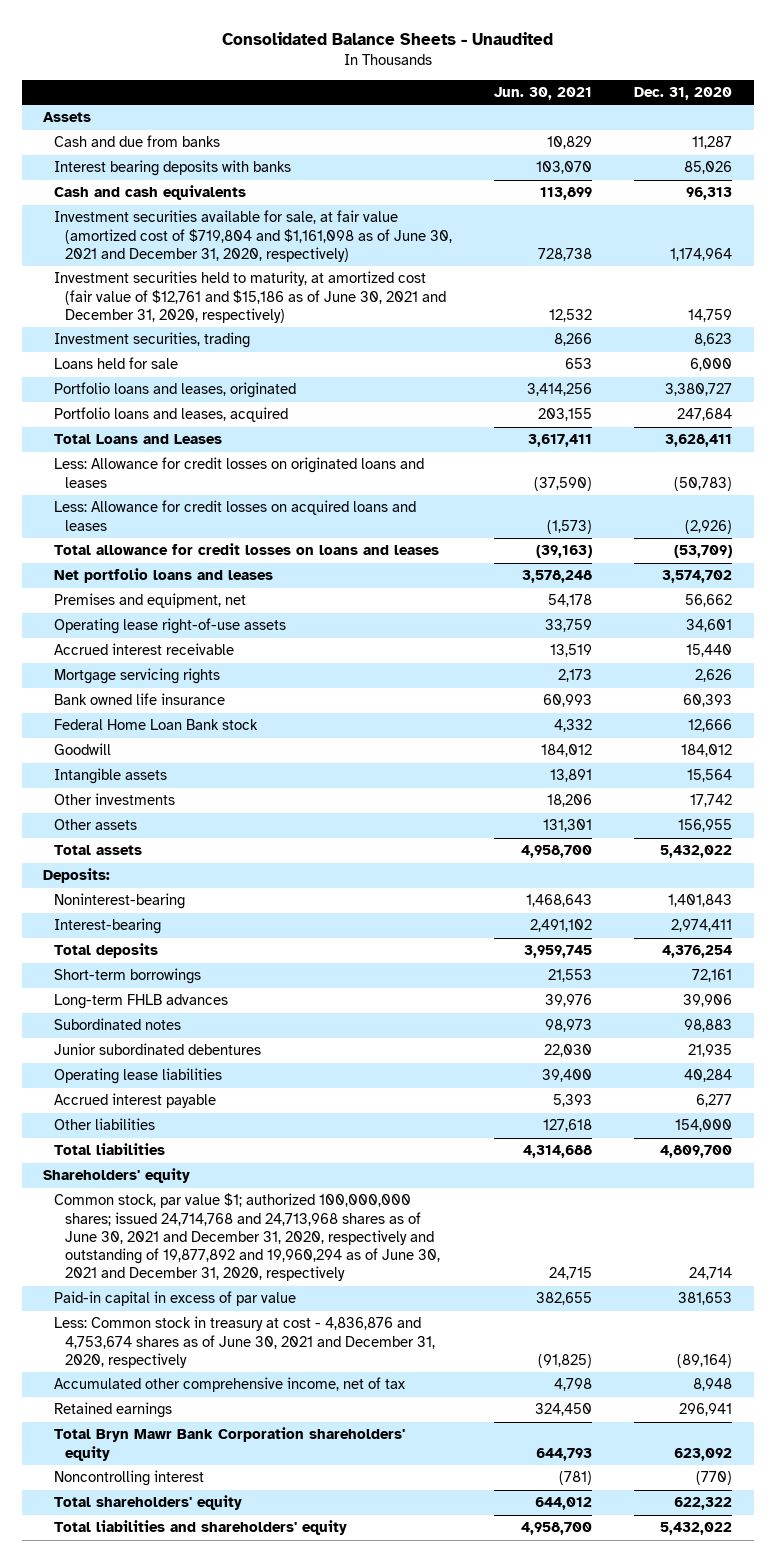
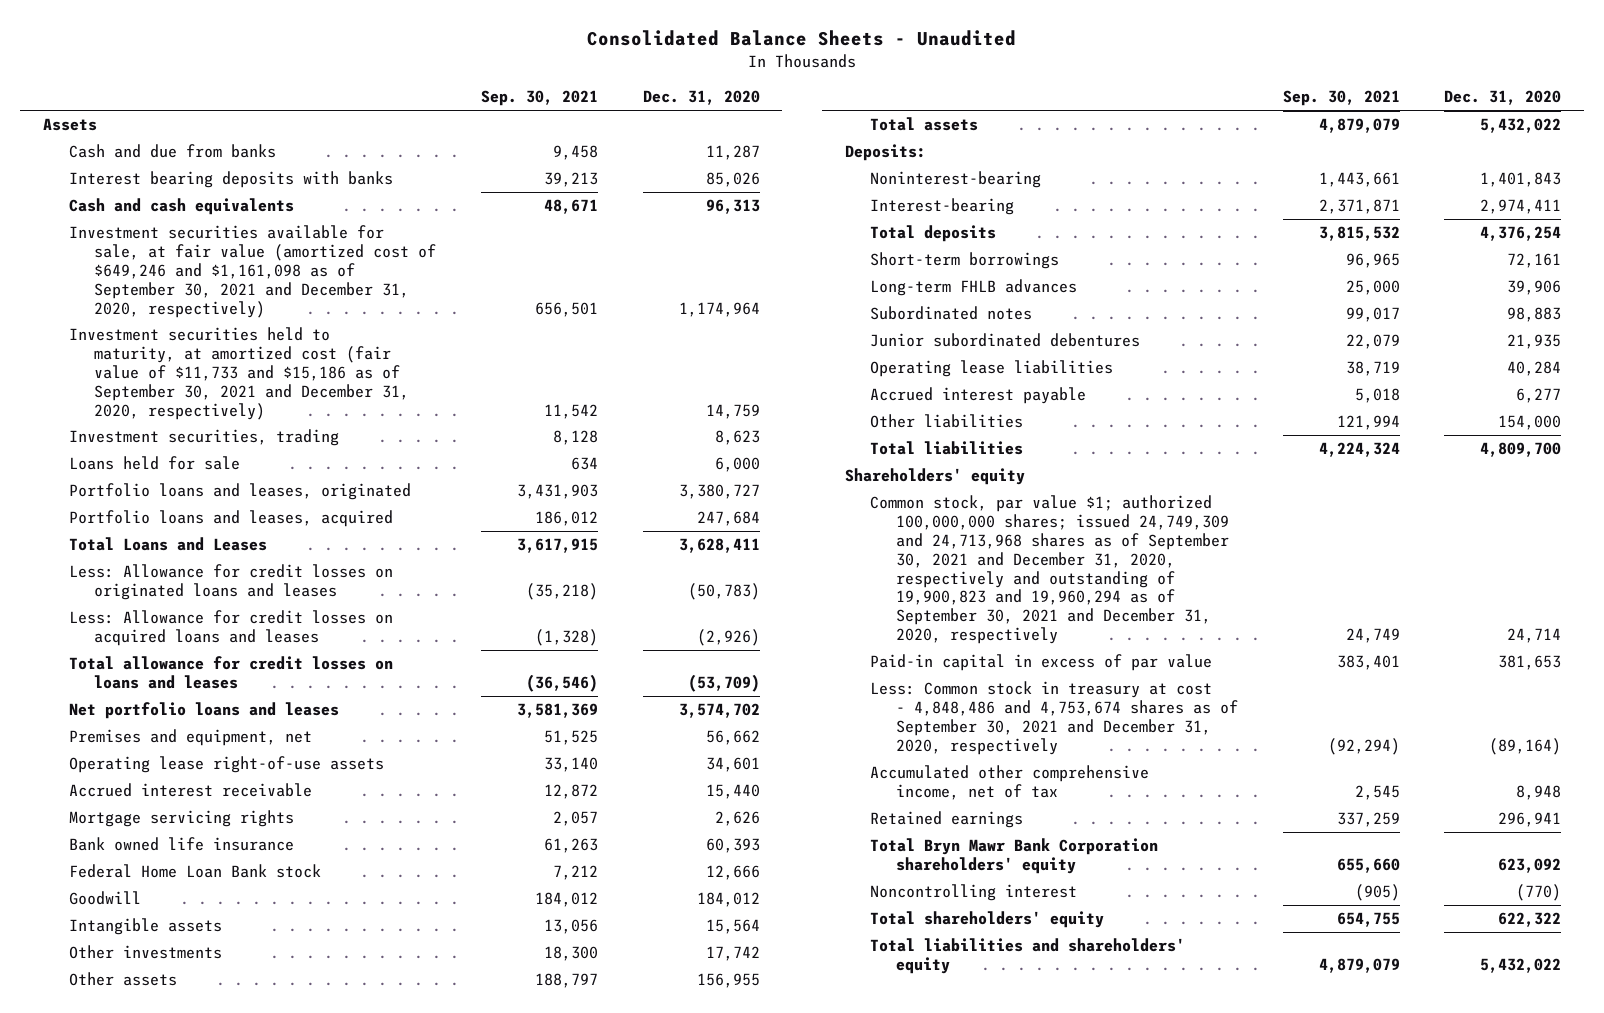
- | Jun. 30, 2021 | Dec. 31, 2020
+ | Sep. 30, 2021 | Dec. 31, 2020
- Investment securities available for sale, at fair value (amortized cost of $719,804 and $1,161,098 as of June 30, 2021 and December 31, 2020, respectively) | 728,738 | 1,174,964
- Investment securities held to maturity, at amortized cost (fair value of $12,761 and $15,186 as of June 30, 2021 and December 31, 2020, respectively) | 12,532 | 14,759
+ Investment securities available for sale, at fair value (amortized cost of $649,246 and $1,161,098 as of September 30, 2021 and December 31, 2020, respectively) | 656,501 | 1,174,964
+ Investment securities held to maturity, at amortized cost (fair value of $11,733 and $15,186 as of September 30, 2021 and December 31, 2020, respectively) | 11,542 | 14,759
- Common stock, par value $1; authorized 100,000,000 shares; issued 24,714,768 and 24,713,968 shares as of June 30, 2021 and December 31, 2020, respectively and outstanding of 19,877,892 and 19,960,294 as of June 30, 2021 and December 31, 2020, respectively | 24,715 | 24,714
+ Common stock, par value $1; authorized 100,000,000 shares; issued 24,749,309 and 24,713,968 shares as of September 30, 2021 and December 31, 2020, respectively and outstanding of 19,900,823 and 19,960,294 as of September 30, 2021 and December 31, 2020, respectively | 24,749 | 24,714
- Less: Common stock in treasury at cost - 4,836,876 and 4,753,674 shares as of June 30, 2021 and December 31, 2020, respectively | (91,825) | (89,164)
+ Less: Common stock in treasury at cost - 4,848,486 and 4,753,674 shares as of September 30, 2021 and December 31, 2020, respectively | (92,294) | (89,164)

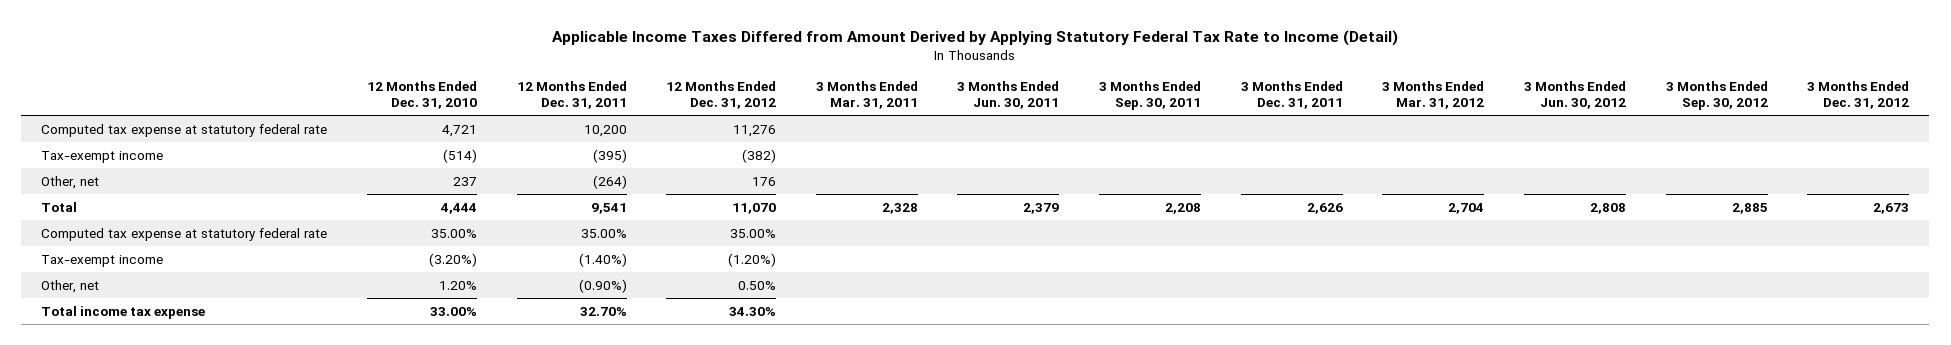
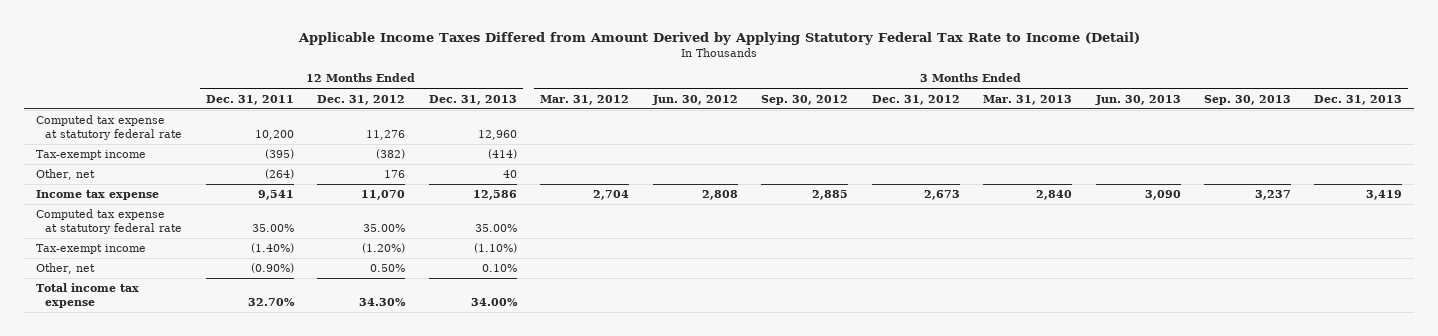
- | 12 Months Ended Dec. 31, 2010 | 12 Months Ended Dec. 31, 2011 | 12 Months Ended Dec. 31, 2012 | 3 Months Ended Mar. 31, 2011 | 3 Months Ended Jun. 30, 2011 | 3 Months Ended Sep. 30, 2011 | 3 Months Ended Dec. 31, 2011 | 3 Months Ended Mar. 31, 2012 | 3 Months Ended Jun. 30, 2012 | 3 Months Ended Sep. 30, 2012 | 3 Months Ended Dec. 31, 2012
+ | 12 Months Ended Dec. 31, 2011 | 12 Months Ended Dec. 31, 2012 | 12 Months Ended Dec. 31, 2013 | 3 Months Ended Mar. 31, 2012 | 3 Months Ended Jun. 30, 2012 | 3 Months Ended Sep. 30, 2012 | 3 Months Ended Dec. 31, 2012 | 3 Months Ended Mar. 31, 2013 | 3 Months Ended Jun. 30, 2013 | 3 Months Ended Sep. 30, 2013 | 3 Months Ended Dec. 31, 2013
- Total | 4,444 | 9,541 | 11,070 | 2,328 | 2,379 | 2,208 | 2,626 | 2,704 | 2,808 | 2,885 | 2,673
+ Income tax expense | 9,541 | 11,070 | 12,586 | 2,704 | 2,808 | 2,885 | 2,673 | 2,840 | 3,090 | 3,237 | 3,419

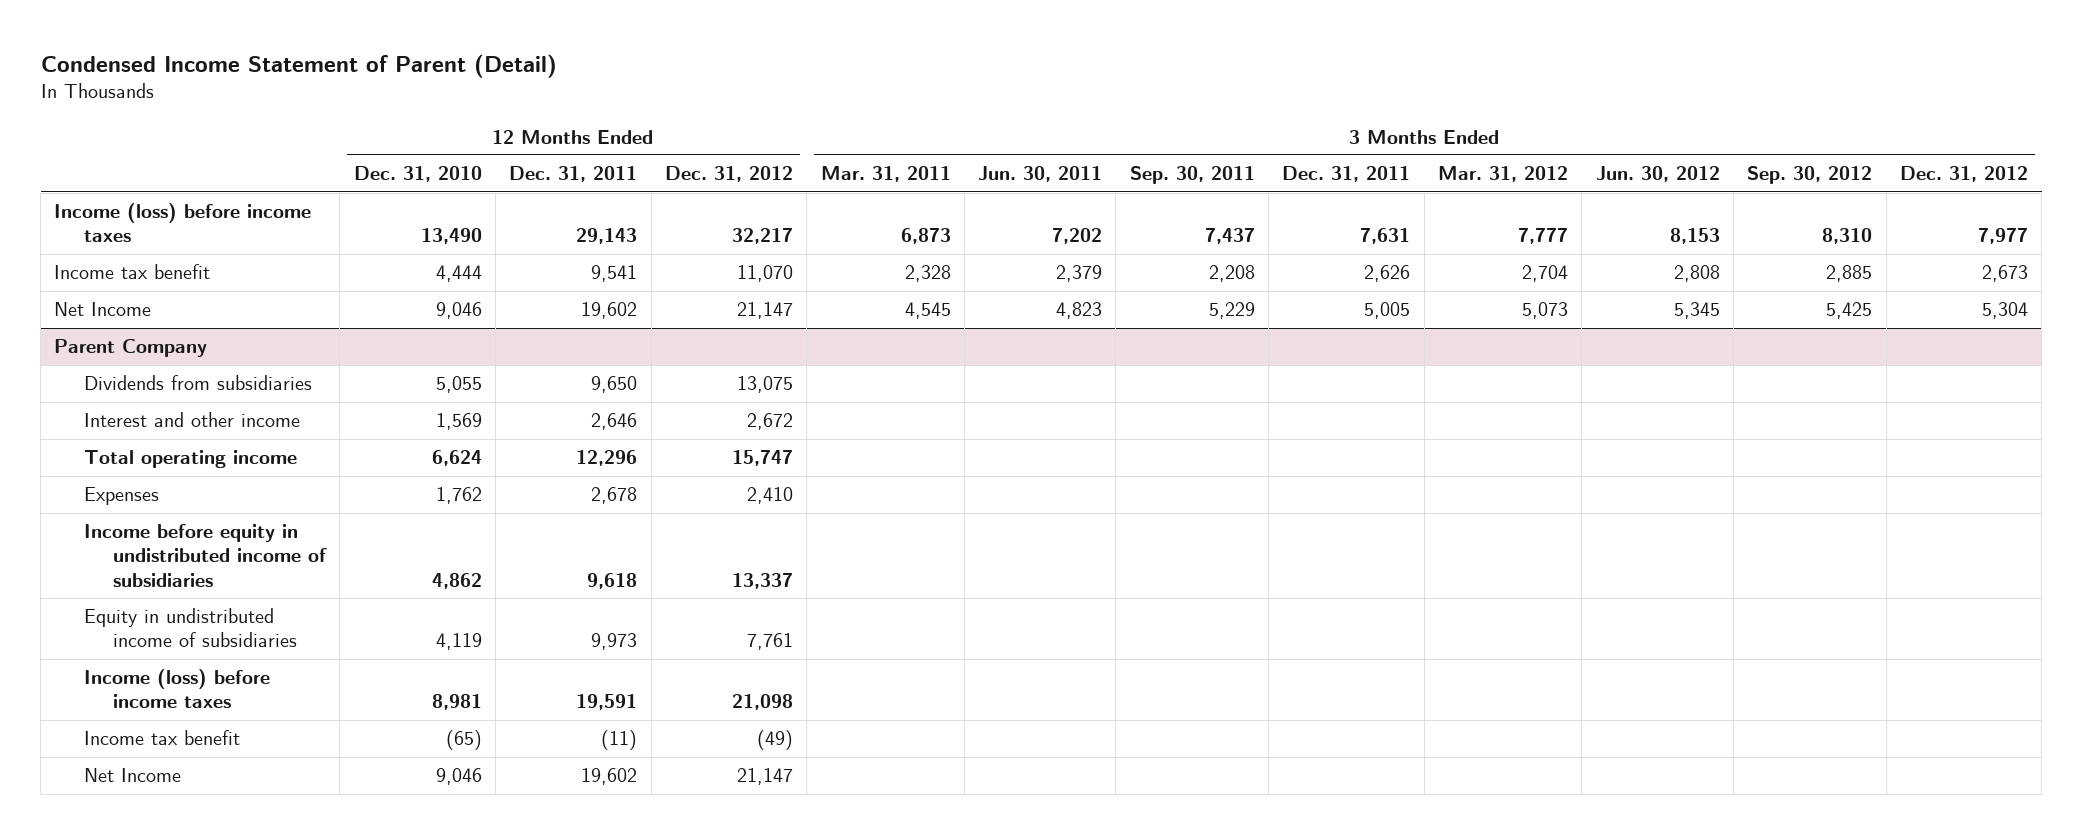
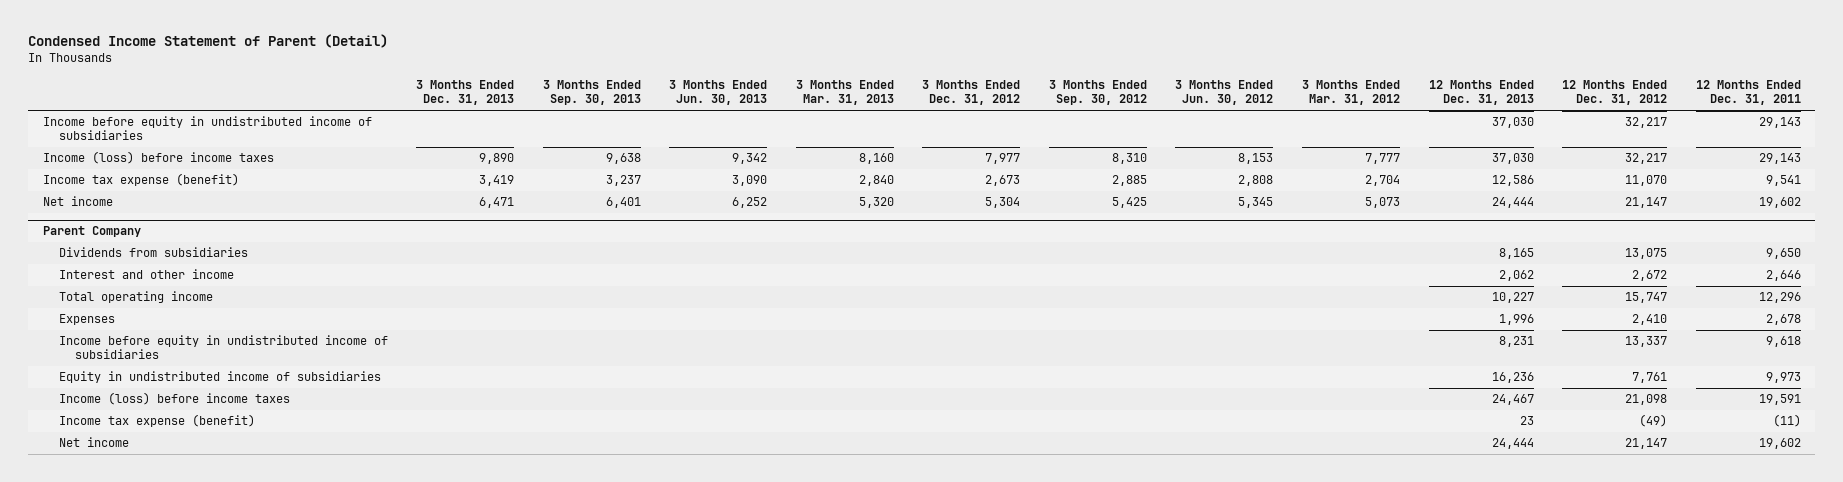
- | 12 Months Ended Dec. 31, 2010 | 12 Months Ended Dec. 31, 2011 | 12 Months Ended Dec. 31, 2012 | 3 Months Ended Mar. 31, 2011 | 3 Months Ended Jun. 30, 2011 | 3 Months Ended Sep. 30, 2011 | 3 Months Ended Dec. 31, 2011 | 3 Months Ended Mar. 31, 2012 | 3 Months Ended Jun. 30, 2012 | 3 Months Ended Sep. 30, 2012 | 3 Months Ended Dec. 31, 2012
+ | 3 Months Ended Dec. 31, 2013 | 3 Months Ended Sep. 30, 2013 | 3 Months Ended Jun. 30, 2013 | 3 Months Ended Mar. 31, 2013 | 3 Months Ended Dec. 31, 2012 | 3 Months Ended Sep. 30, 2012 | 3 Months Ended Jun. 30, 2012 | 3 Months Ended Mar. 31, 2012 | 12 Months Ended Dec. 31, 2013 | 12 Months Ended Dec. 31, 2012 | 12 Months Ended Dec. 31, 2011
+ Income before equity in undistributed income of subsidiaries | | | | | | | | | 37,030 | 32,217 | 29,143
- Income tax benefit | 4,444 | 9,541 | 11,070 | 2,328 | 2,379 | 2,208 | 2,626 | 2,704 | 2,808 | 2,885 | 2,673
- Net Income | 9,046 | 19,602 | 21,147 | 4,545 | 4,823 | 5,229 | 5,005 | 5,073 | 5,345 | 5,425 | 5,304
+ Income tax expense (benefit) | 3,419 | 3,237 | 3,090 | 2,840 | 2,673 | 2,885 | 2,808 | 2,704 | 12,586 | 11,070 | 9,541
+ Net income | 6,471 | 6,401 | 6,252 | 5,320 | 5,304 | 5,425 | 5,345 | 5,073 | 24,444 | 21,147 | 19,602
@ Parent Company
- Income tax benefit | (65) | (11) | (49) | | | | | | | |
- Net Income | 9,046 | 19,602 | 21,147 | | | | | | | |
+ Income tax expense (benefit) | | | | | | | | | 23 | (49) | (11)
+ Net income | | | | | | | | | 24,444 | 21,147 | 19,602

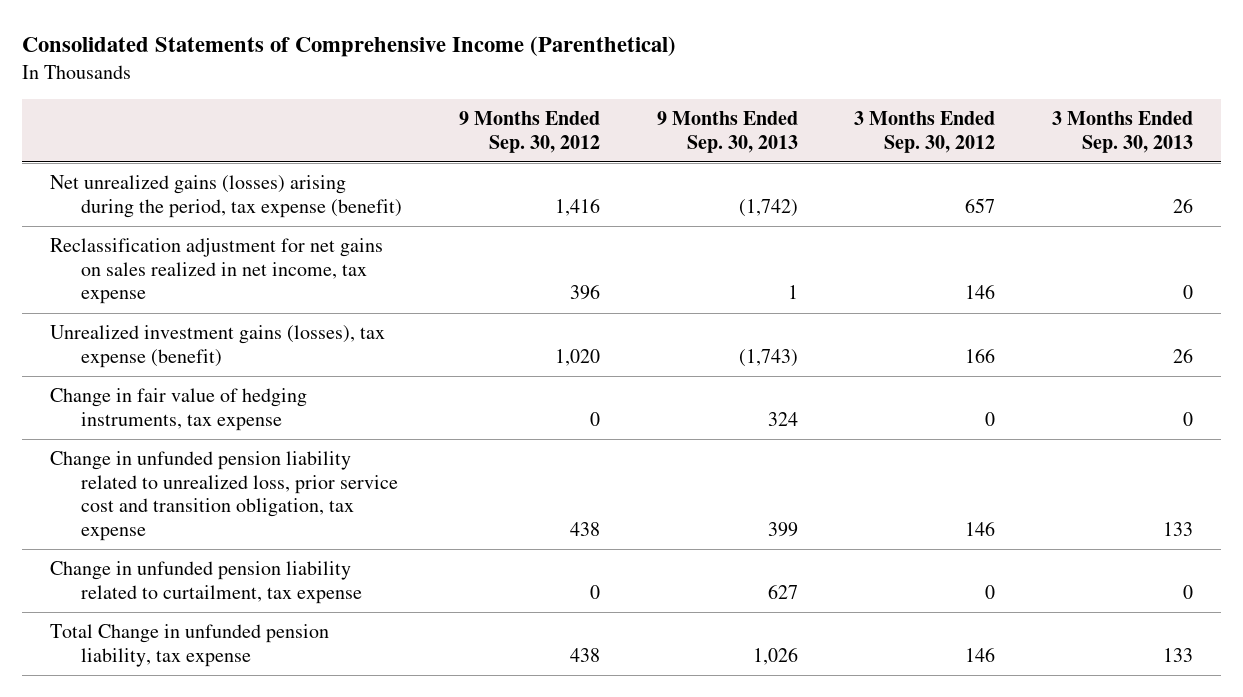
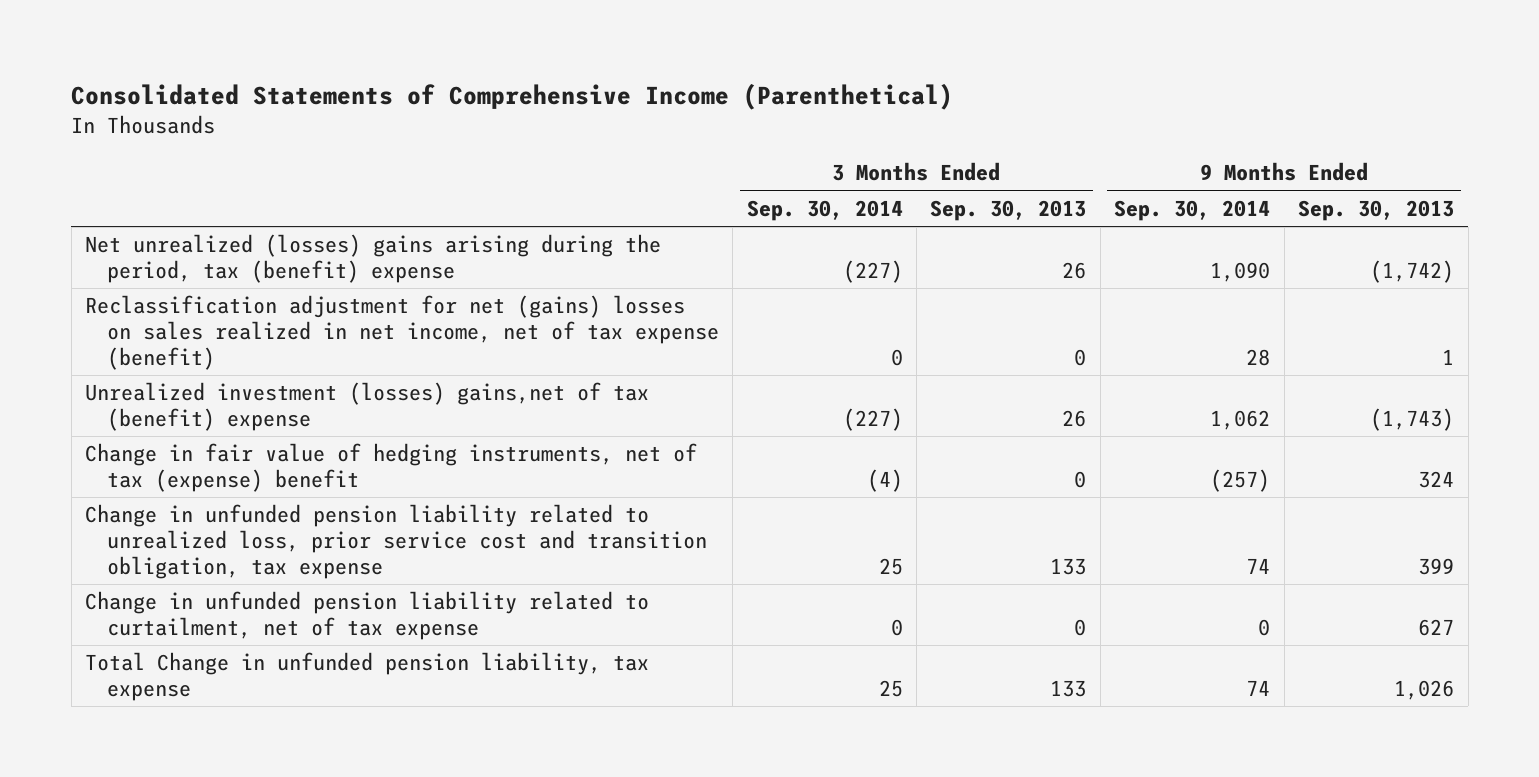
- | 9 Months Ended Sep. 30, 2012 | 9 Months Ended Sep. 30, 2013 | 3 Months Ended Sep. 30, 2012 | 3 Months Ended Sep. 30, 2013
+ | 3 Months Ended Sep. 30, 2014 | 3 Months Ended Sep. 30, 2013 | 9 Months Ended Sep. 30, 2014 | 9 Months Ended Sep. 30, 2013
- Net unrealized gains (losses) arising during the period, tax expense (benefit) | 1,416 | (1,742) | 657 | 26
- Reclassification adjustment for net gains on sales realized in net income, tax expense | 396 | 1 | 146 | 0
- Unrealized investment gains (losses), tax expense (benefit) | 1,020 | (1,743) | 166 | 26
- Change in fair value of hedging instruments, tax expense | 0 | 324 | 0 | 0
+ Net unrealized (losses) gains arising during the period, tax (benefit) expense | (227) | 26 | 1,090 | (1,742)
+ Reclassification adjustment for net (gains) losses on sales realized in net income, net of tax expense (benefit) | 0 | 0 | 28 | 1
+ Unrealized investment (losses) gains,net of tax (benefit) expense | (227) | 26 | 1,062 | (1,743)
+ Change in fair value of hedging instruments, net of tax (expense) benefit | (4) | 0 | (257) | 324
- Change in unfunded pension liability related to curtailment, tax expense | 0 | 627 | 0 | 0
+ Change in unfunded pension liability related to curtailment, net of tax expense | 0 | 0 | 0 | 627

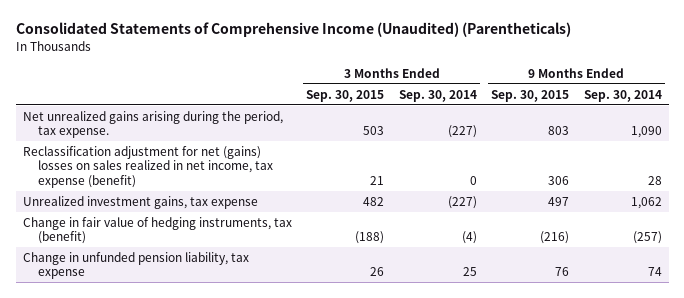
- Consolidated Statements of Comprehensive Income (Parenthetical)
+ Consolidated Statements of Comprehensive Income (Unaudited) (Parentheticals)
- | 3 Months Ended Sep. 30, 2014 | 3 Months Ended Sep. 30, 2013 | 9 Months Ended Sep. 30, 2014 | 9 Months Ended Sep. 30, 2013
+ | 3 Months Ended Sep. 30, 2015 | 3 Months Ended Sep. 30, 2014 | 9 Months Ended Sep. 30, 2015 | 9 Months Ended Sep. 30, 2014
- Net unrealized (losses) gains arising during the period, tax (benefit) expense | (227) | 26 | 1,090 | (1,742)
- Reclassification adjustment for net (gains) losses on sales realized in net income, net of tax expense (benefit) | 0 | 0 | 28 | 1
- Unrealized investment (losses) gains,net of tax (benefit) expense | (227) | 26 | 1,062 | (1,743)
- Change in fair value of hedging instruments, net of tax (expense) benefit | (4) | 0 | (257) | 324
- Change in unfunded pension liability related to unrealized loss, prior service cost and transition obligation, tax expense | 25 | 133 | 74 | 399
- Change in unfunded pension liability related to curtailment, net of tax expense | 0 | 0 | 0 | 627
- Total Change in unfunded pension liability, tax expense | 25 | 133 | 74 | 1,026
+ Net unrealized gains arising during the period, tax expense. | 503 | (227) | 803 | 1,090
+ Reclassification adjustment for net (gains) losses on sales realized in net income, tax expense (benefit) | 21 | 0 | 306 | 28
+ Unrealized investment gains, tax expense | 482 | (227) | 497 | 1,062
+ Change in fair value of hedging instruments, tax (benefit) | (188) | (4) | (216) | (257)
+ Change in unfunded pension liability, tax expense | 26 | 25 | 76 | 74

